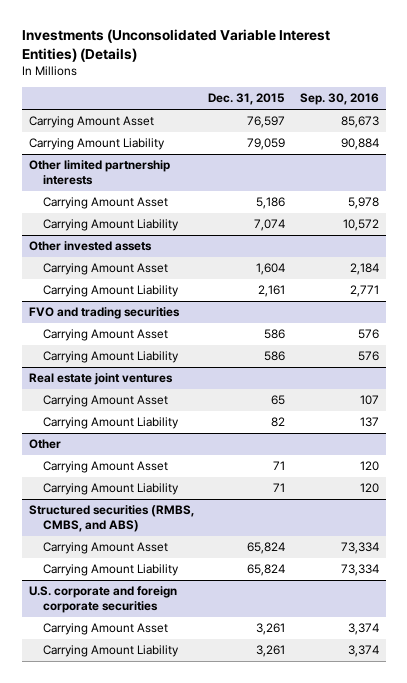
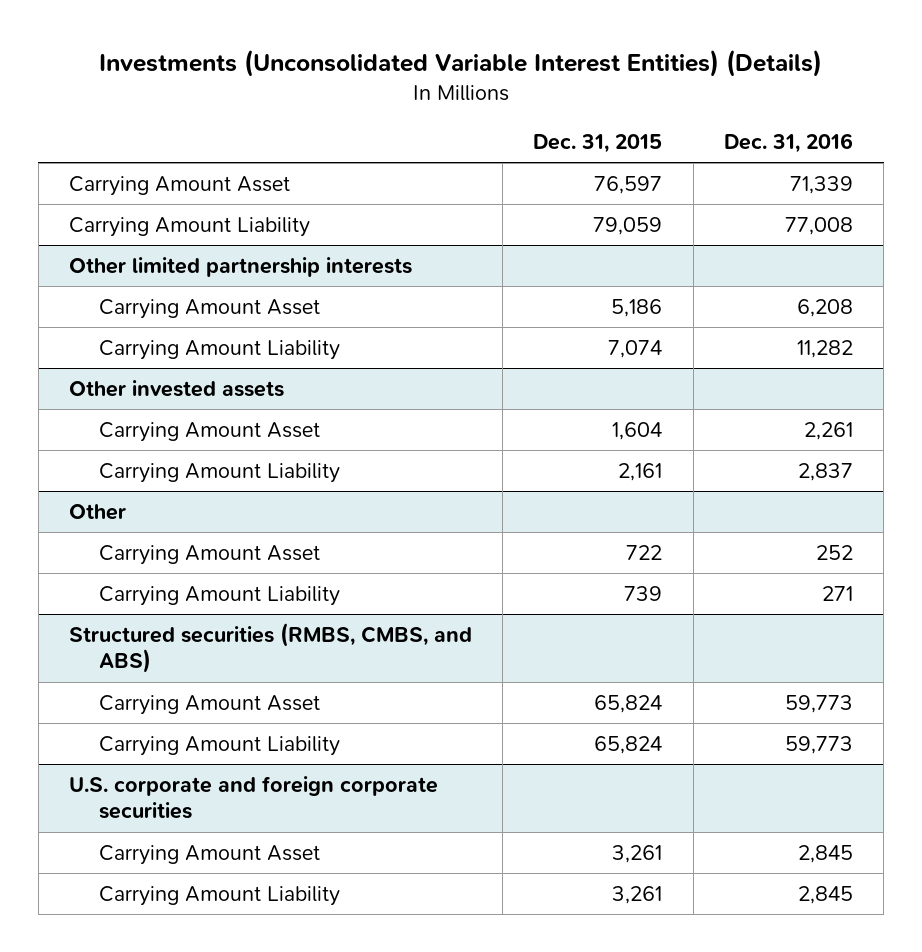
- | Dec. 31, 2015 | Sep. 30, 2016
+ | Dec. 31, 2015 | Dec. 31, 2016
- FVO and trading securities
- Carrying Amount Asset | 586 | 576
- Carrying Amount Liability | 586 | 576
- Real estate joint ventures
- Carrying Amount Asset | 65 | 107
- Carrying Amount Liability | 82 | 137
@ Other
- Carrying Amount Asset | 71 | 120
- Carrying Amount Liability | 71 | 120
+ Carrying Amount Asset | 722 | 252
+ Carrying Amount Liability | 739 | 271

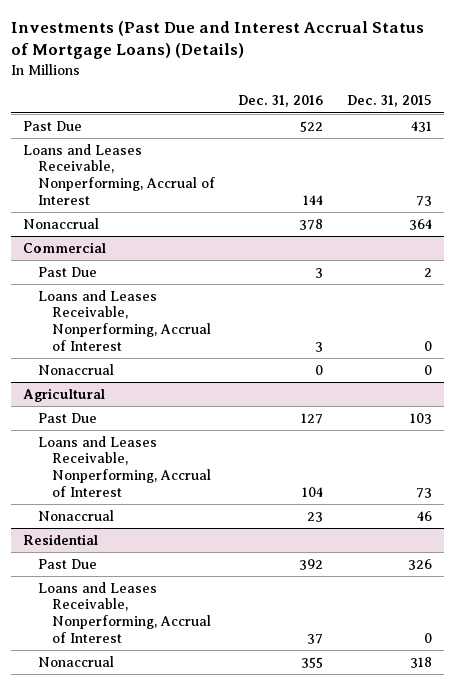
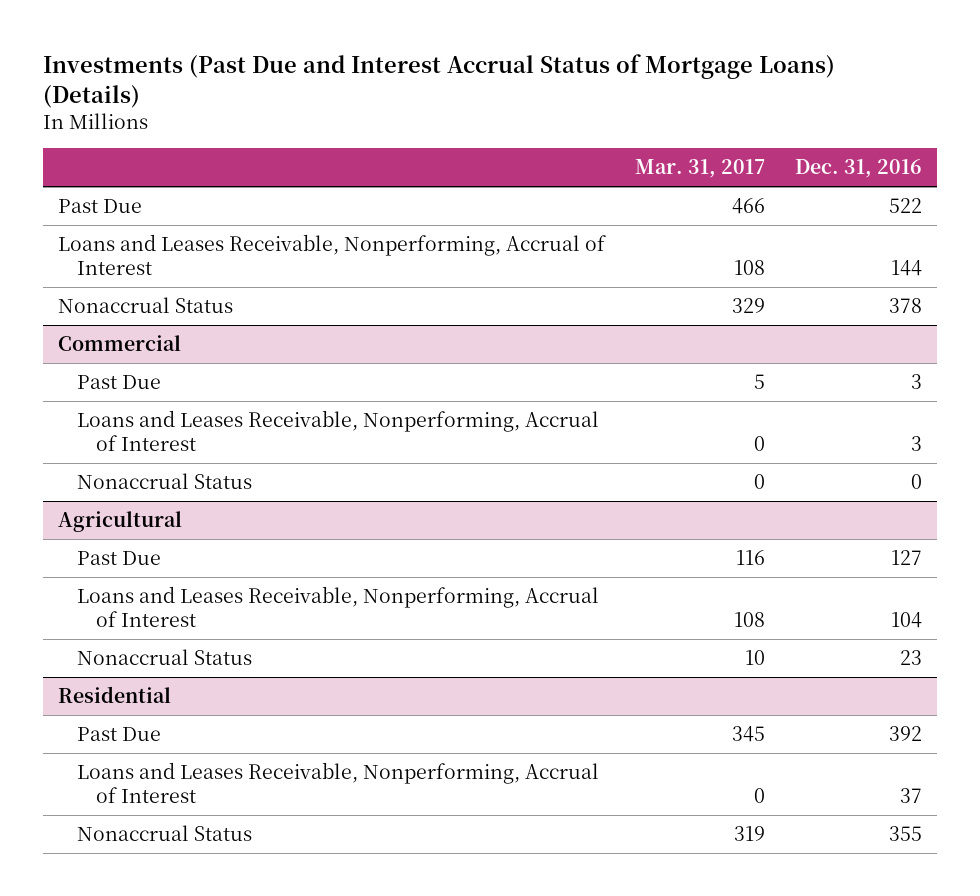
- | Dec. 31, 2016 | Dec. 31, 2015
+ | Mar. 31, 2017 | Dec. 31, 2016
- Nonaccrual | 378 | 364
+ Nonaccrual Status | 329 | 378
@ Commercial
- Nonaccrual | 0 | 0
+ Nonaccrual Status | 0 | 0
@ Agricultural
- Nonaccrual | 23 | 46
+ Nonaccrual Status | 10 | 23
@ Residential
- Nonaccrual | 355 | 318
+ Nonaccrual Status | 319 | 355

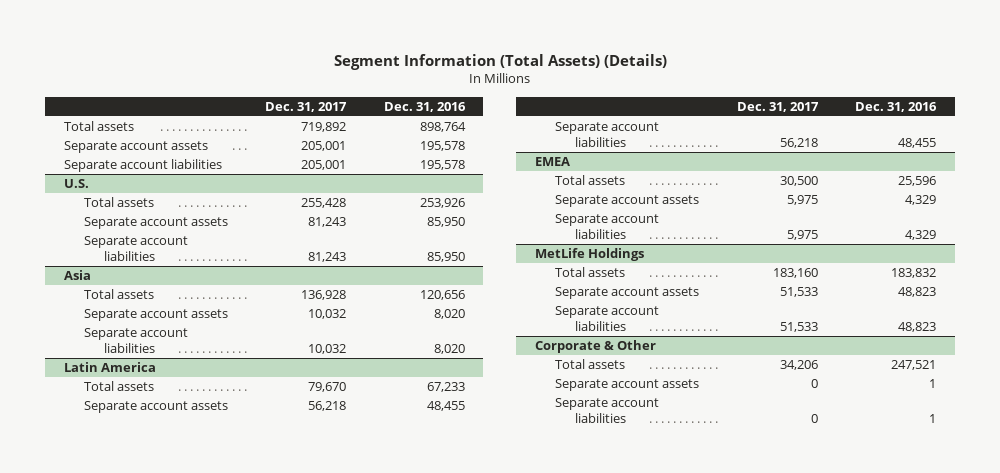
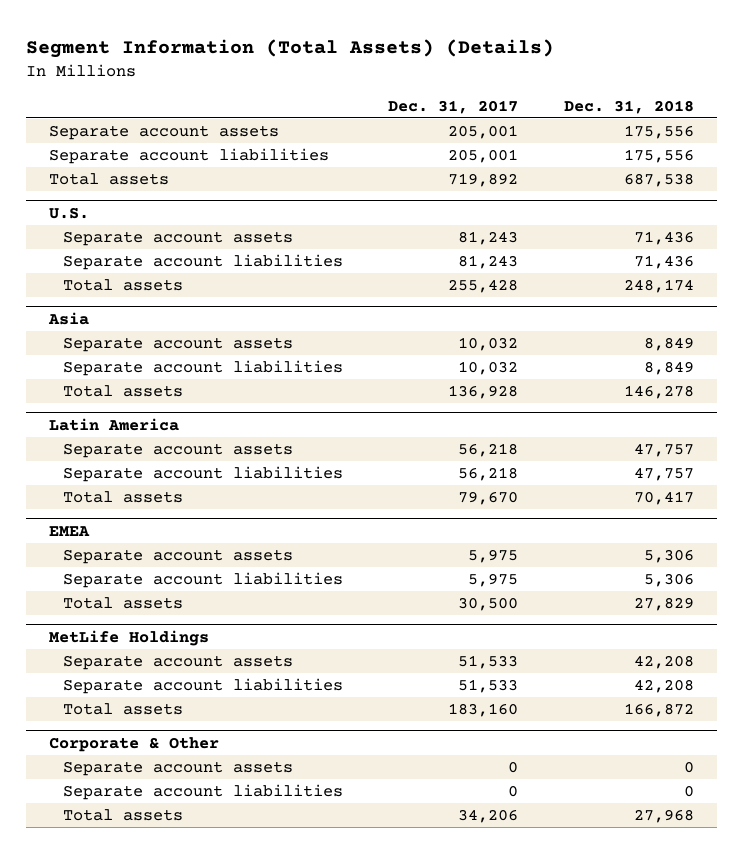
- | Dec. 31, 2017 | Dec. 31, 2016
+ | Dec. 31, 2017 | Dec. 31, 2018
moved down: Total assets | 719,892 | 687,538
@ U.S.
moved down: Total assets | 255,428 | 248,174
@ Asia
moved down: Total assets | 136,928 | 146,278
@ Latin America
moved down: Total assets | 79,670 | 70,417
@ EMEA
moved down: Total assets | 30,500 | 27,829
@ MetLife Holdings
moved down: Total assets | 183,160 | 166,872
@ Corporate & Other
moved down: Total assets | 34,206 | 27,968

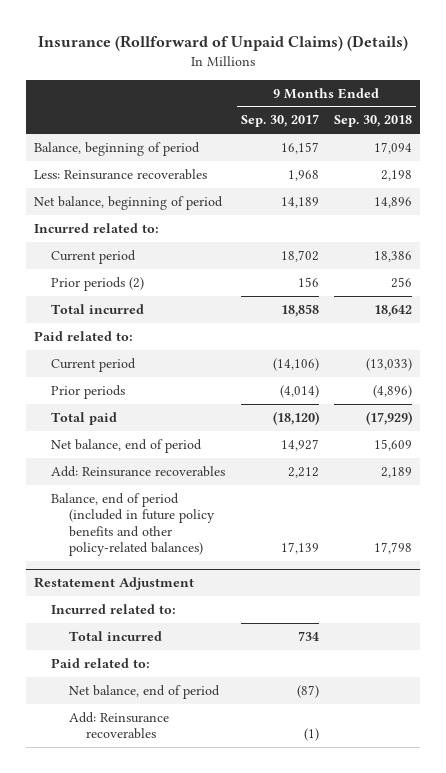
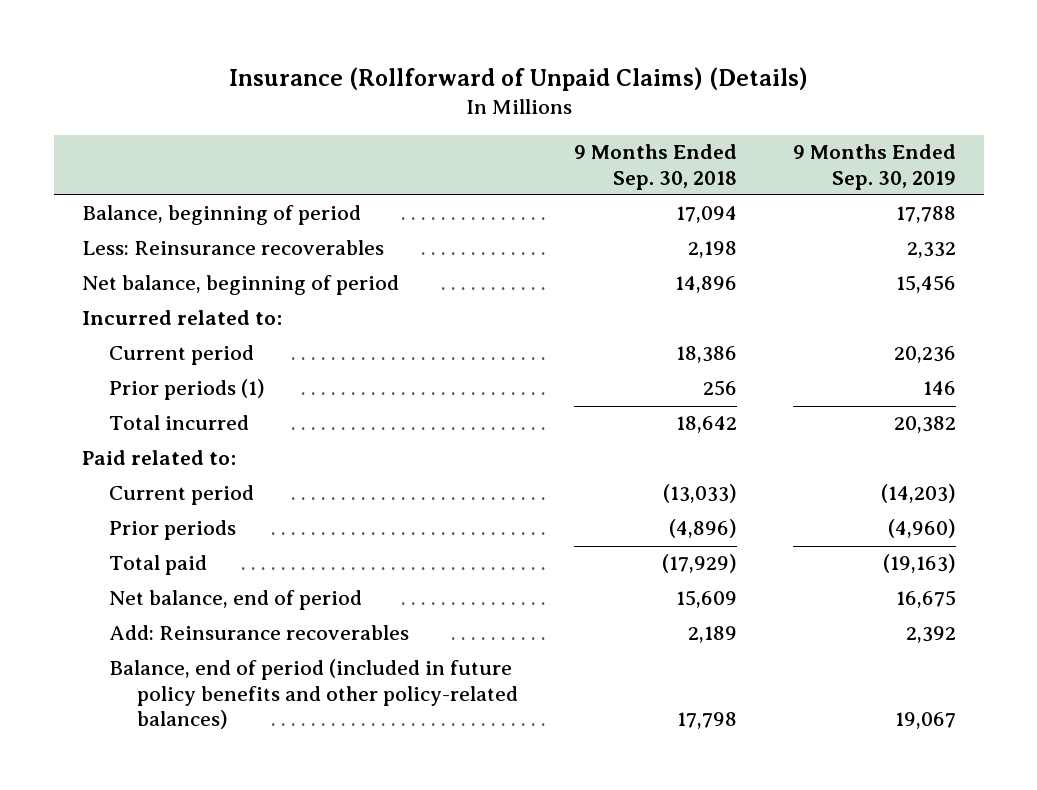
- | 9 Months Ended Sep. 30, 2017 | 9 Months Ended Sep. 30, 2018
+ | 9 Months Ended Sep. 30, 2018 | 9 Months Ended Sep. 30, 2019
- Prior periods (2) | 156 | 256
+ Prior periods (1) | 256 | 146
- Restatement Adjustment
- Incurred related to:
- Total incurred | 734 |
- Paid related to:
- Net balance, end of period | (87) |
- Add: Reinsurance recoverables | (1) |

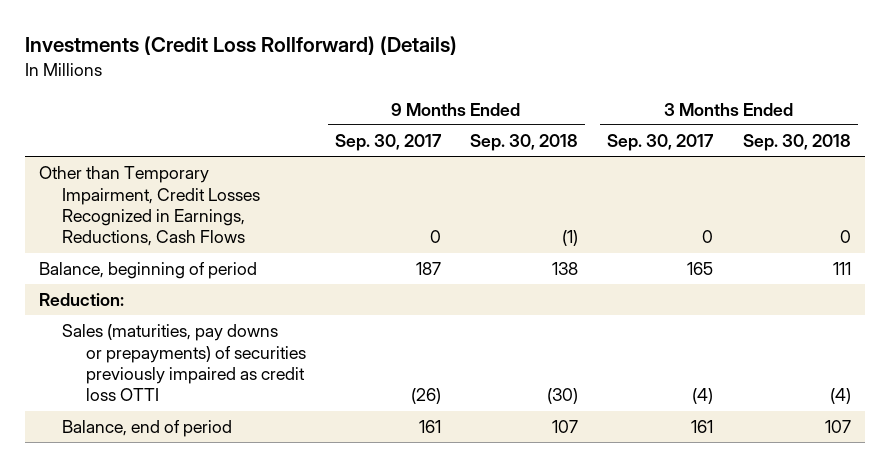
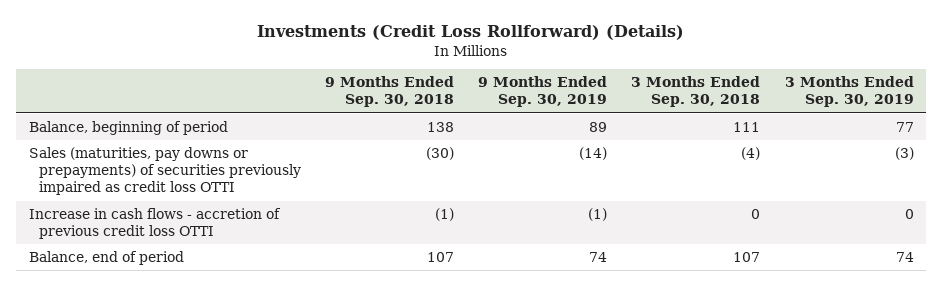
- | 9 Months Ended Sep. 30, 2017 | 9 Months Ended Sep. 30, 2018 | 3 Months Ended Sep. 30, 2017 | 3 Months Ended Sep. 30, 2018
+ | 9 Months Ended Sep. 30, 2018 | 9 Months Ended Sep. 30, 2019 | 3 Months Ended Sep. 30, 2018 | 3 Months Ended Sep. 30, 2019
- Other than Temporary Impairment, Credit Losses Recognized in Earnings, Reductions, Cash Flows | 0 | (1) | 0 | 0
- Reduction:
+ Increase in cash flows - accretion of previous credit loss OTTI | (1) | (1) | 0 | 0

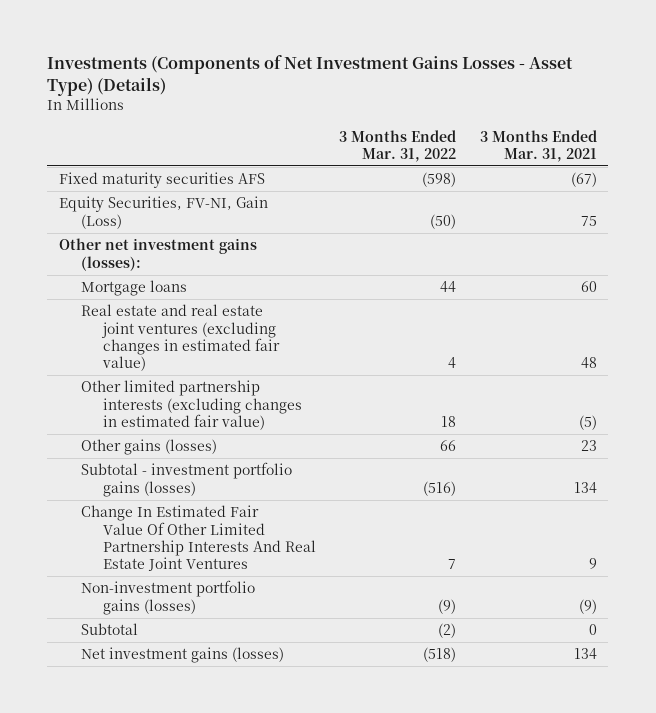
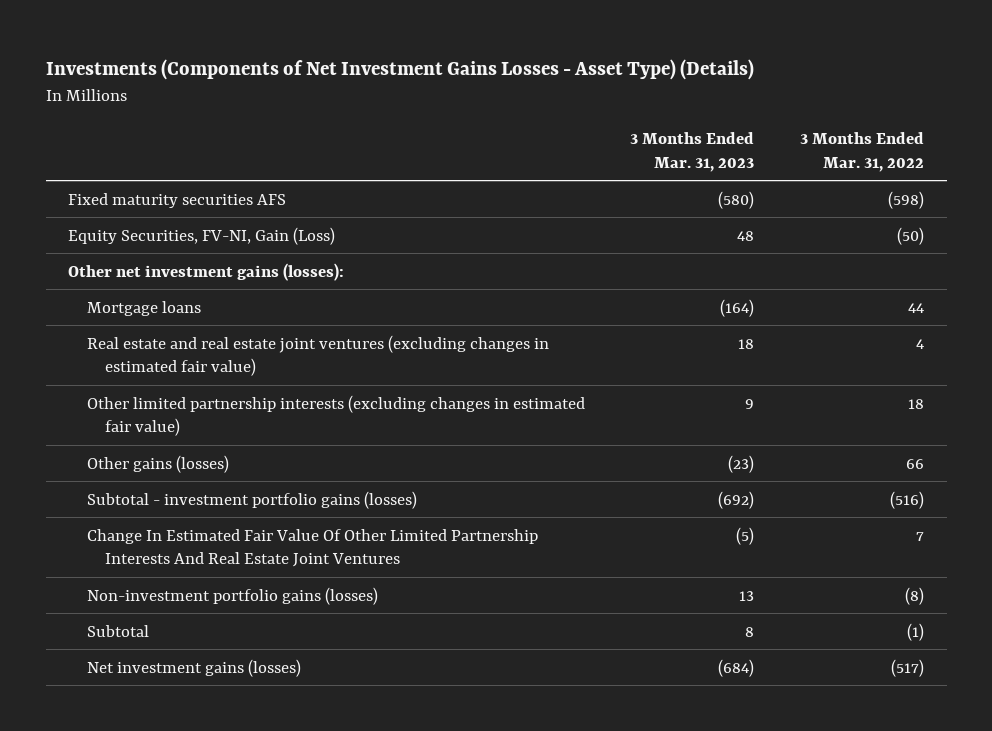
- | 3 Months Ended Mar. 31, 2022 | 3 Months Ended Mar. 31, 2021
+ | 3 Months Ended Mar. 31, 2023 | 3 Months Ended Mar. 31, 2022
- Non-investment portfolio gains (losses) | (9) | (9)
- Subtotal | (2) | 0
- Net investment gains (losses) | (518) | 134
+ Non-investment portfolio gains (losses) | 13 | (8)
+ Subtotal | 8 | (1)
+ Net investment gains (losses) | (684) | (517)

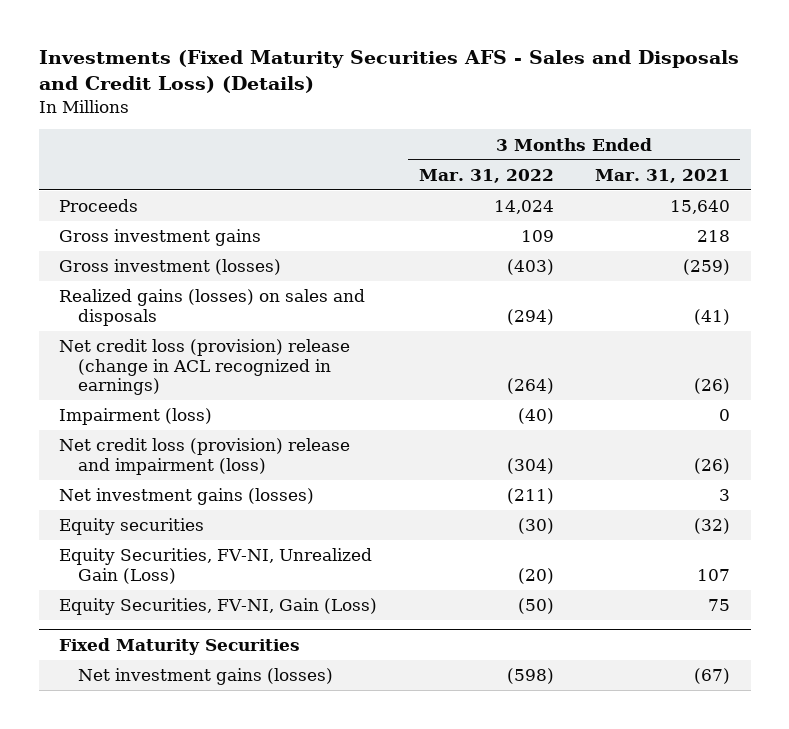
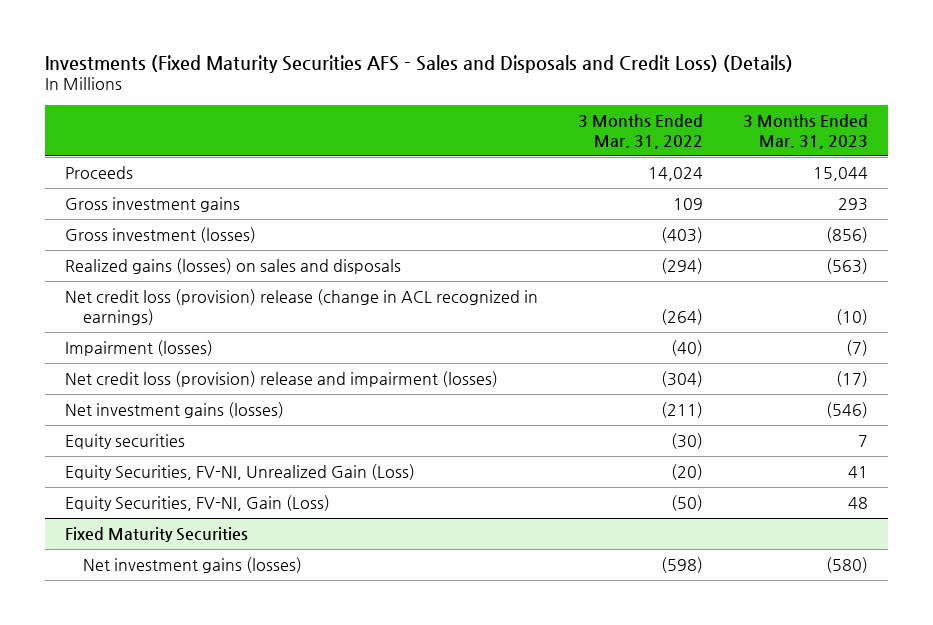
- | 3 Months Ended Mar. 31, 2022 | 3 Months Ended Mar. 31, 2021
+ | 3 Months Ended Mar. 31, 2022 | 3 Months Ended Mar. 31, 2023
- Impairment (loss) | (40) | 0
- Net credit loss (provision) release and impairment (loss) | (304) | (26)
+ Impairment (losses) | (40) | (7)
+ Net credit loss (provision) release and impairment (losses) | (304) | (17)

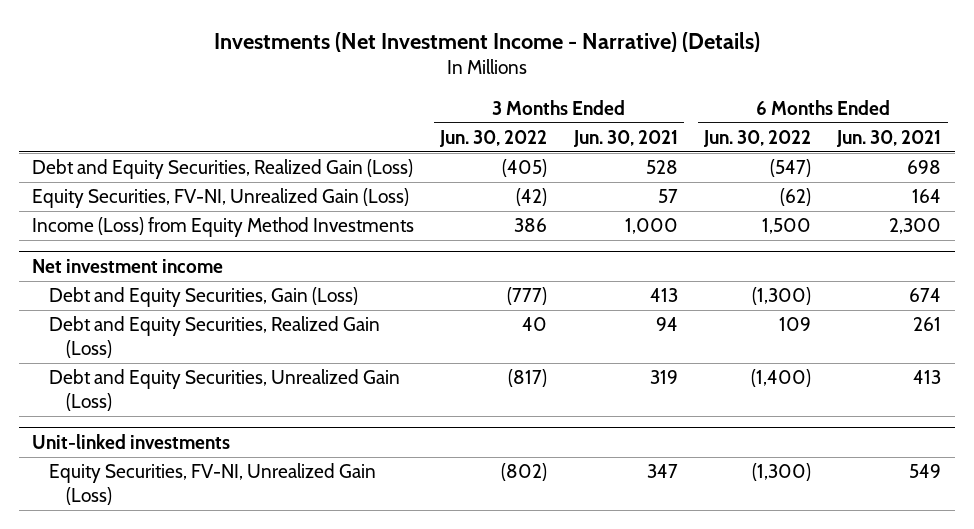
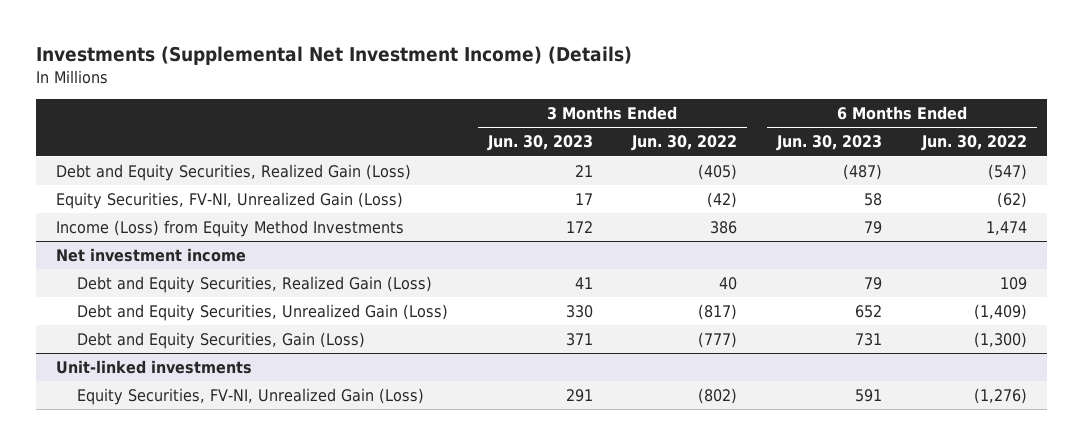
- Investments (Net Investment Income - Narrative) (Details)
+ Investments (Supplemental Net Investment Income) (Details)
- | 3 Months Ended Jun. 30, 2022 | 3 Months Ended Jun. 30, 2021 | 6 Months Ended Jun. 30, 2022 | 6 Months Ended Jun. 30, 2021
+ | 3 Months Ended Jun. 30, 2023 | 3 Months Ended Jun. 30, 2022 | 6 Months Ended Jun. 30, 2023 | 6 Months Ended Jun. 30, 2022
- Income (Loss) from Equity Method Investments | 386 | 1,000 | 1,500 | 2,300
+ Income (Loss) from Equity Method Investments | 172 | 386 | 79 | 1,474
@ Net investment income
- Debt and Equity Securities, Unrealized Gain (Loss) | (817) | 319 | (1,400) | 413
+ Debt and Equity Securities, Unrealized Gain (Loss) | 330 | (817) | 652 | (1,409)
moved down: Debt and Equity Securities, Gain (Loss) | 371 | (777) | 731 | (1,300)
@ Unit-linked investments
- Equity Securities, FV-NI, Unrealized Gain (Loss) | (802) | 347 | (1,300) | 549
+ Equity Securities, FV-NI, Unrealized Gain (Loss) | 291 | (802) | 591 | (1,276)

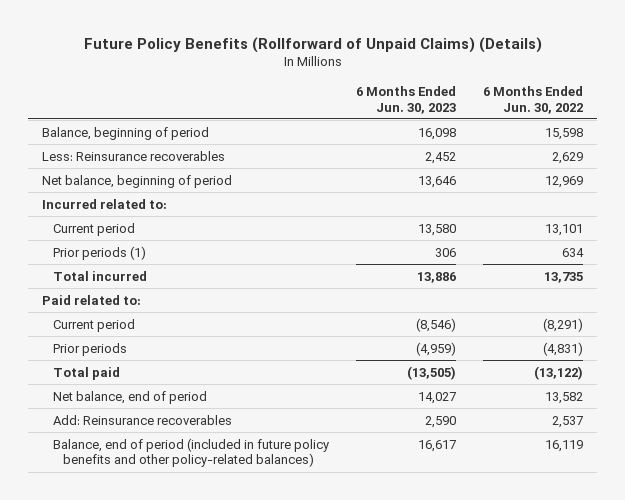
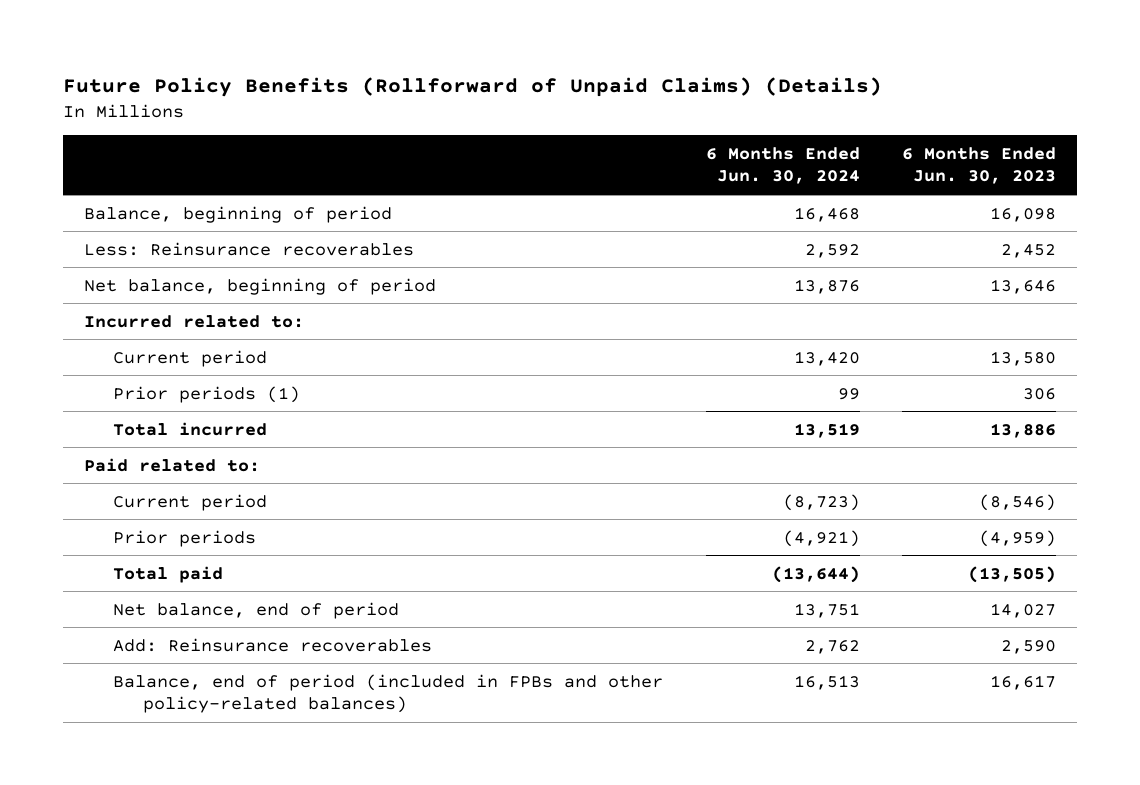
- | 6 Months Ended Jun. 30, 2023 | 6 Months Ended Jun. 30, 2022
+ | 6 Months Ended Jun. 30, 2024 | 6 Months Ended Jun. 30, 2023
- Balance, end of period (included in future policy benefits and other policy-related balances) | 16,617 | 16,119
+ Balance, end of period (included in FPBs and other policy-related balances) | 16,513 | 16,617

